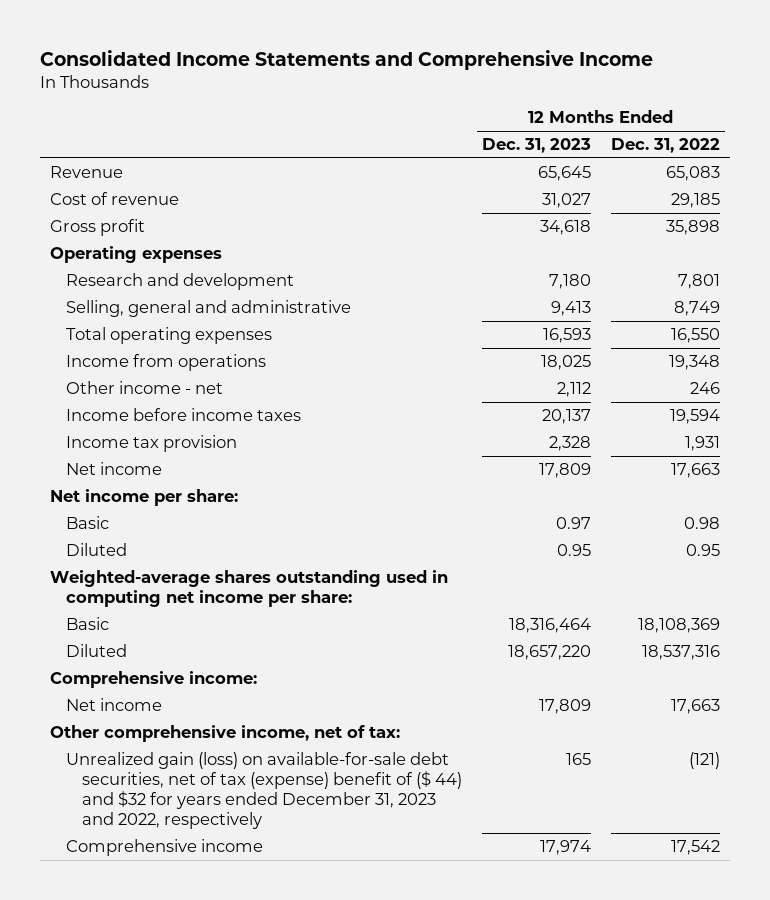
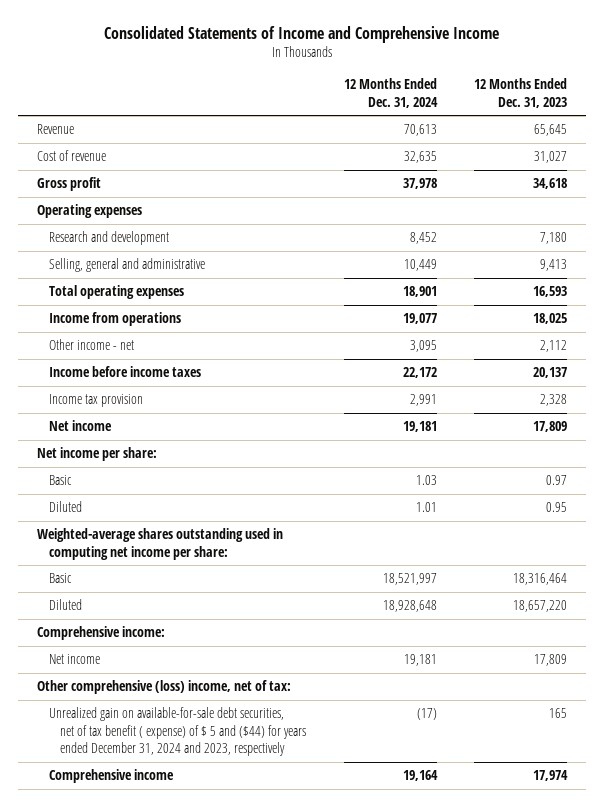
- Consolidated Income Statements and Comprehensive Income
+ Consolidated Statements of Income and Comprehensive Income
- | 12 Months Ended Dec. 31, 2023 | 12 Months Ended Dec. 31, 2022
+ | 12 Months Ended Dec. 31, 2024 | 12 Months Ended Dec. 31, 2023
- Other comprehensive income, net of tax:
- Unrealized gain (loss) on available-for-sale debt securities, net of tax (expense) benefit of ($ 44) and $32 for years ended December 31, 2023 and 2022, respectively | 165 | (121)
+ Other comprehensive (loss) income, net of tax:
+ Unrealized gain on available-for-sale debt securities, net of tax benefit ( expense) of $ 5 and ($44) for years ended December 31, 2024 and 2023, respectively | (17) | 165

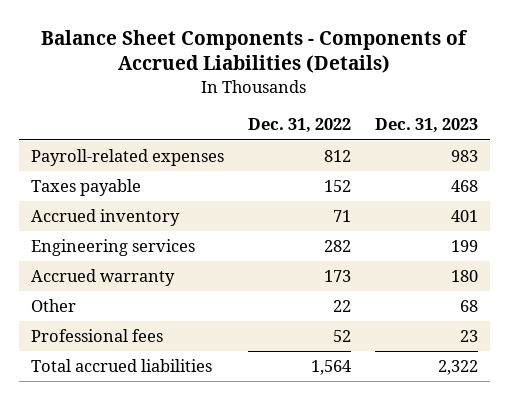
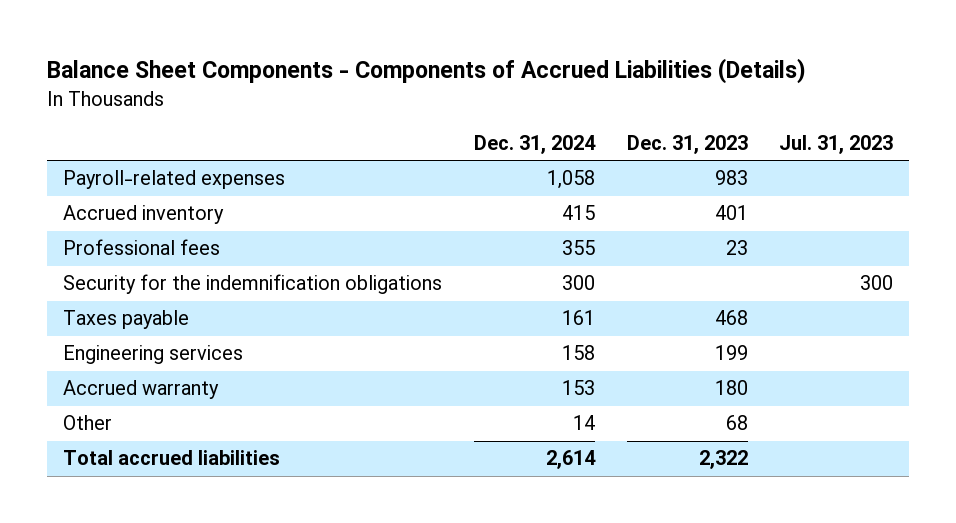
- | Dec. 31, 2022 | Dec. 31, 2023
+ | Dec. 31, 2024 | Dec. 31, 2023 | Jul. 31, 2023
moved up: Professional fees | 355 | 23 |
+ Security for the indemnification obligations | 300 | | 300
moved down: Taxes payable | 161 | 468 |

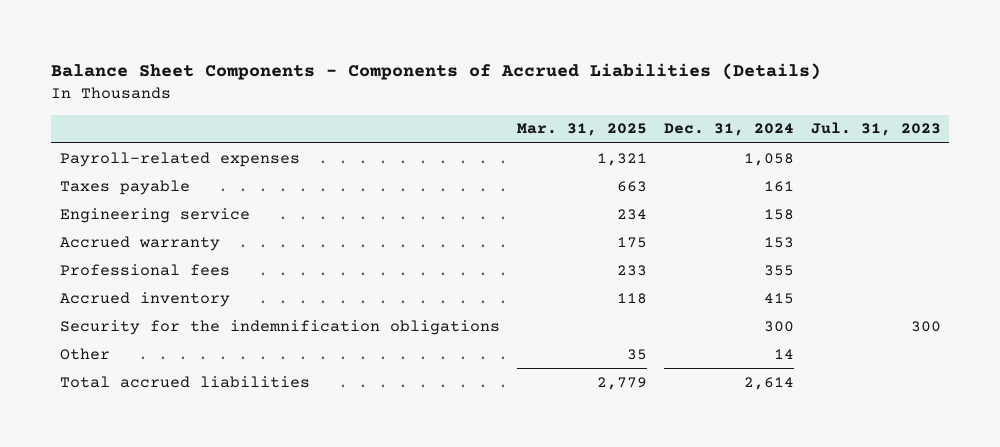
- | Dec. 31, 2024 | Dec. 31, 2023 | Jul. 31, 2023
+ | Mar. 31, 2025 | Dec. 31, 2024 | Jul. 31, 2023
- Engineering services | 158 | 199 |
+ Engineering service | 234 | 158 |
moved down: Professional fees | 233 | 355 |
moved down: Accrued inventory | 118 | 415 |
moved down: Security for the indemnification obligations | | 300 | 300

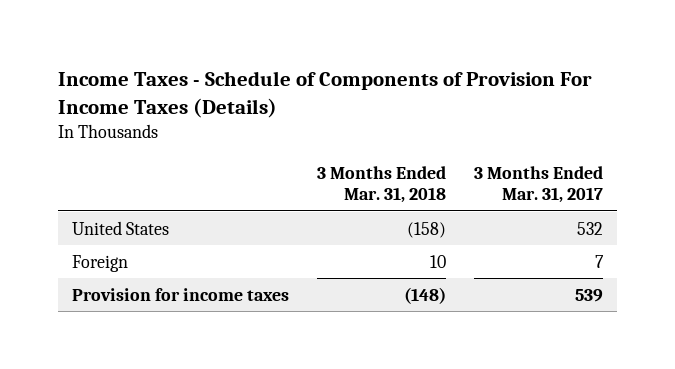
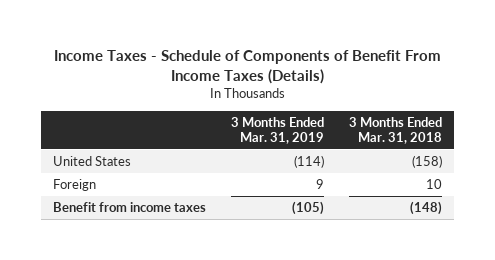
- Income Taxes - Schedule of Components of Provision For Income Taxes (Details)
+ Income Taxes - Schedule of Components of Benefit From Income Taxes (Details)
- | 3 Months Ended Mar. 31, 2018 | 3 Months Ended Mar. 31, 2017
+ | 3 Months Ended Mar. 31, 2019 | 3 Months Ended Mar. 31, 2018
- Provision for income taxes | (148) | 539
+ Benefit from income taxes | (105) | (148)

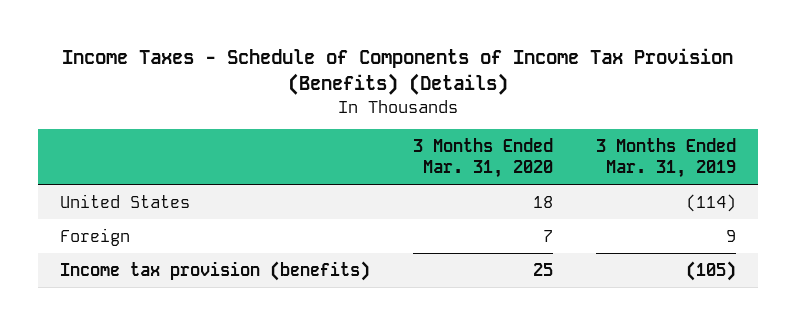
- Income Taxes - Schedule of Components of Benefit From Income Taxes (Details)
+ Income Taxes - Schedule of Components of Income Tax Provision (Benefits) (Details)
- | 3 Months Ended Mar. 31, 2019 | 3 Months Ended Mar. 31, 2018
+ | 3 Months Ended Mar. 31, 2020 | 3 Months Ended Mar. 31, 2019
- Benefit from income taxes | (105) | (148)
+ Income tax provision (benefits) | 25 | (105)

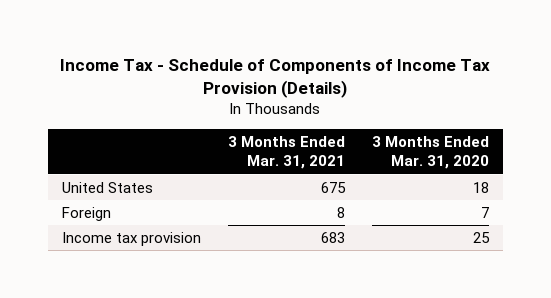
- Income Taxes - Schedule of Components of Income Tax Provision (Benefits) (Details)
+ Income Tax - Schedule of Components of Income Tax Provision (Details)
- | 3 Months Ended Mar. 31, 2020 | 3 Months Ended Mar. 31, 2019
+ | 3 Months Ended Mar. 31, 2021 | 3 Months Ended Mar. 31, 2020
- Income tax provision (benefits) | 25 | (105)
+ Income tax provision | 683 | 25

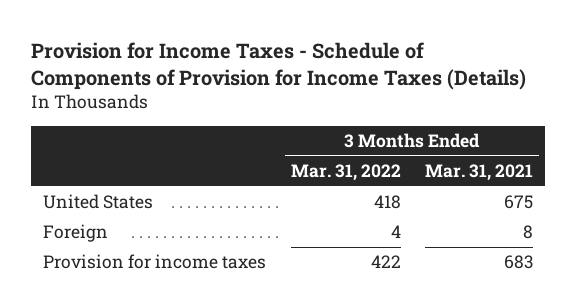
- Income Tax - Schedule of Components of Income Tax Provision (Details)
+ Provision for Income Taxes - Schedule of Components of Provision for Income Taxes (Details)
- | 3 Months Ended Mar. 31, 2021 | 3 Months Ended Mar. 31, 2020
+ | 3 Months Ended Mar. 31, 2022 | 3 Months Ended Mar. 31, 2021
- Income tax provision | 683 | 25
+ Provision for income taxes | 422 | 683

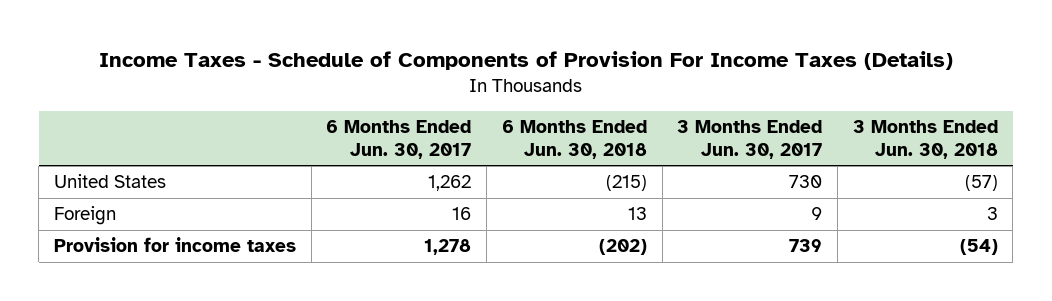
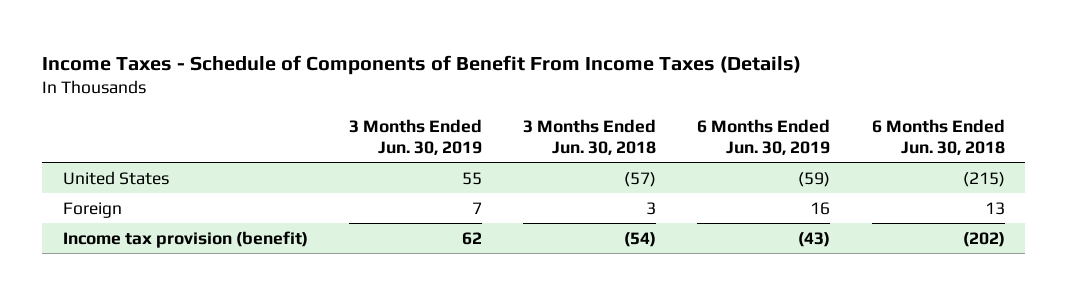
- Income Taxes - Schedule of Components of Provision For Income Taxes (Details)
+ Income Taxes - Schedule of Components of Benefit From Income Taxes (Details)
- | 6 Months Ended Jun. 30, 2017 | 6 Months Ended Jun. 30, 2018 | 3 Months Ended Jun. 30, 2017 | 3 Months Ended Jun. 30, 2018
+ | 3 Months Ended Jun. 30, 2019 | 3 Months Ended Jun. 30, 2018 | 6 Months Ended Jun. 30, 2019 | 6 Months Ended Jun. 30, 2018
- Provision for income taxes | 1,278 | (202) | 739 | (54)
+ Income tax provision (benefit) | 62 | (54) | (43) | (202)

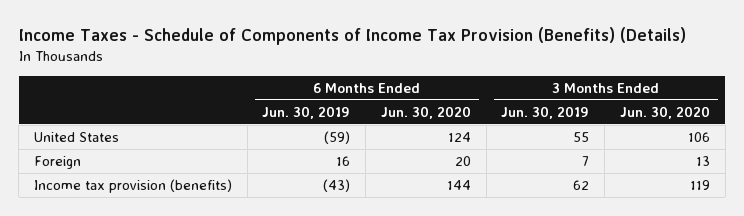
- Income Taxes - Schedule of Components of Benefit From Income Taxes (Details)
+ Income Taxes - Schedule of Components of Income Tax Provision (Benefits) (Details)
- | 3 Months Ended Jun. 30, 2019 | 3 Months Ended Jun. 30, 2018 | 6 Months Ended Jun. 30, 2019 | 6 Months Ended Jun. 30, 2018
+ | 6 Months Ended Jun. 30, 2019 | 6 Months Ended Jun. 30, 2020 | 3 Months Ended Jun. 30, 2019 | 3 Months Ended Jun. 30, 2020
- Income tax provision (benefit) | 62 | (54) | (43) | (202)
+ Income tax provision (benefits) | (43) | 144 | 62 | 119

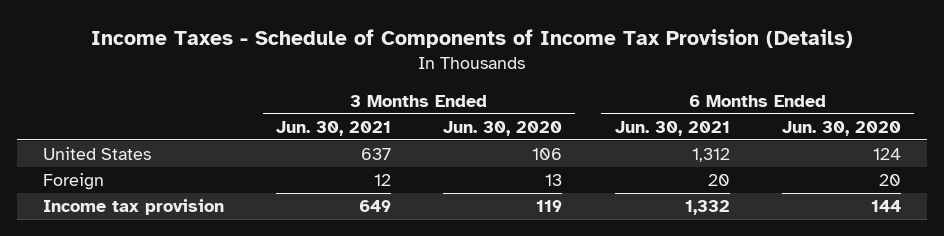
- Income Taxes - Schedule of Components of Income Tax Provision (Benefits) (Details)
+ Income Taxes - Schedule of Components of Income Tax Provision (Details)
- | 6 Months Ended Jun. 30, 2019 | 6 Months Ended Jun. 30, 2020 | 3 Months Ended Jun. 30, 2019 | 3 Months Ended Jun. 30, 2020
+ | 3 Months Ended Jun. 30, 2021 | 3 Months Ended Jun. 30, 2020 | 6 Months Ended Jun. 30, 2021 | 6 Months Ended Jun. 30, 2020
- Income tax provision (benefits) | (43) | 144 | 62 | 119
+ Income tax provision | 649 | 119 | 1,332 | 144

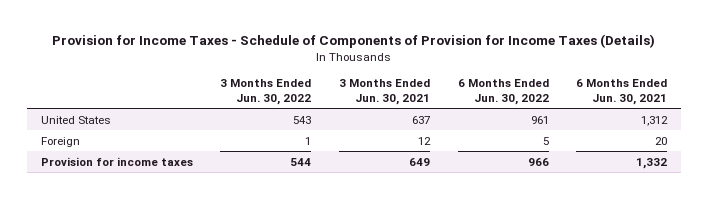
- Income Taxes - Schedule of Components of Income Tax Provision (Details)
+ Provision for Income Taxes - Schedule of Components of Provision for Income Taxes (Details)
- | 3 Months Ended Jun. 30, 2021 | 3 Months Ended Jun. 30, 2020 | 6 Months Ended Jun. 30, 2021 | 6 Months Ended Jun. 30, 2020
+ | 3 Months Ended Jun. 30, 2022 | 3 Months Ended Jun. 30, 2021 | 6 Months Ended Jun. 30, 2022 | 6 Months Ended Jun. 30, 2021
- Income tax provision | 649 | 119 | 1,332 | 144
+ Provision for income taxes | 544 | 649 | 966 | 1,332

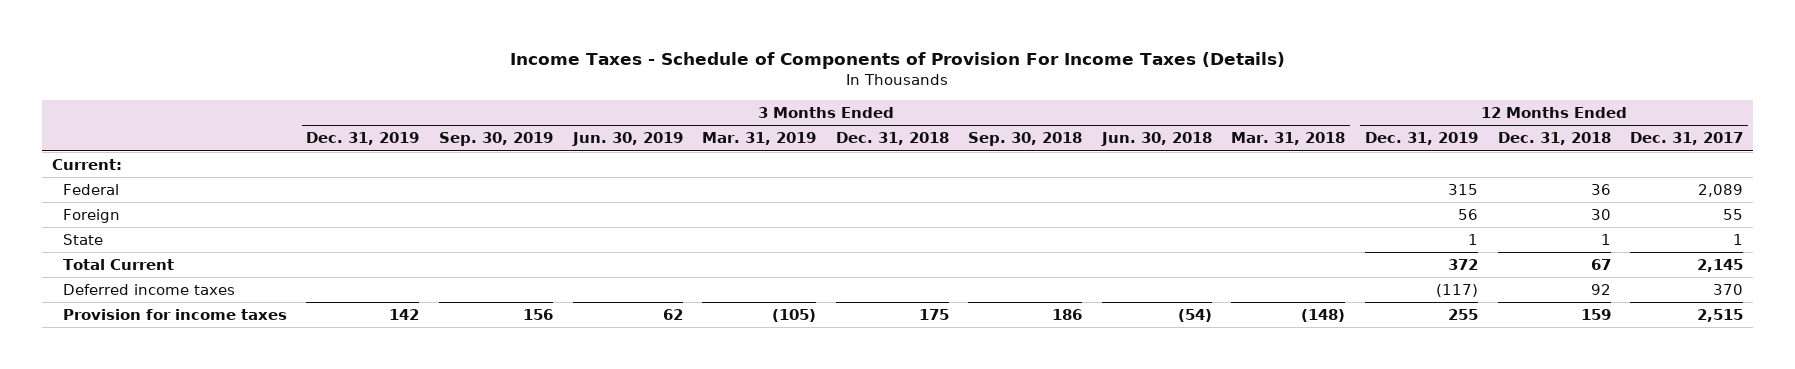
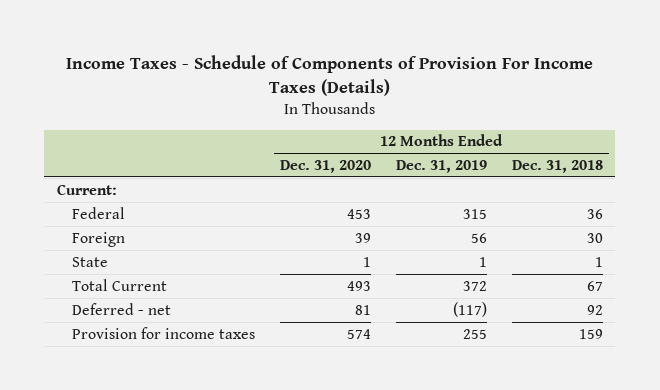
- | 3 Months Ended Dec. 31, 2019 | 3 Months Ended Sep. 30, 2019 | 3 Months Ended Jun. 30, 2019 | 3 Months Ended Mar. 31, 2019 | 3 Months Ended Dec. 31, 2018 | 3 Months Ended Sep. 30, 2018 | 3 Months Ended Jun. 30, 2018 | 3 Months Ended Mar. 31, 2018 | 12 Months Ended Dec. 31, 2019 | 12 Months Ended Dec. 31, 2018 | 12 Months Ended Dec. 31, 2017
+ | 12 Months Ended Dec. 31, 2020 | 12 Months Ended Dec. 31, 2019 | 12 Months Ended Dec. 31, 2018
- Deferred income taxes | | | | | | | | | (117) | 92 | 370
+ Deferred - net | 81 | (117) | 92

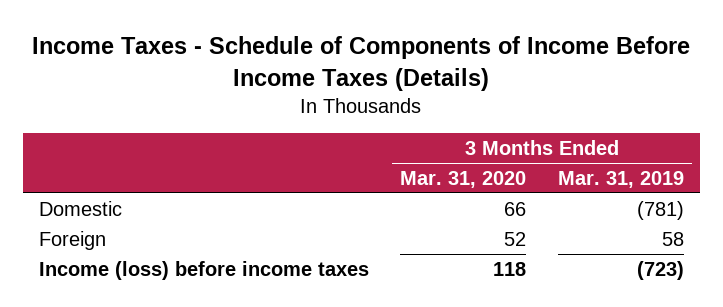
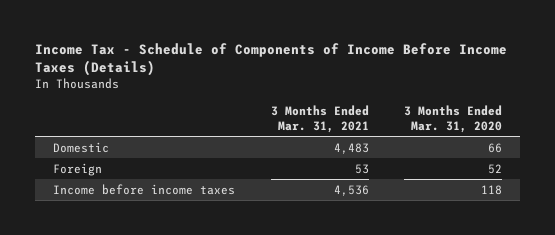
- Income Taxes - Schedule of Components of Income Before Income Taxes (Details)
+ Income Tax - Schedule of Components of Income Before Income Taxes (Details)
- | 3 Months Ended Mar. 31, 2020 | 3 Months Ended Mar. 31, 2019
+ | 3 Months Ended Mar. 31, 2021 | 3 Months Ended Mar. 31, 2020
- Income (loss) before income taxes | 118 | (723)
+ Income before income taxes | 4,536 | 118

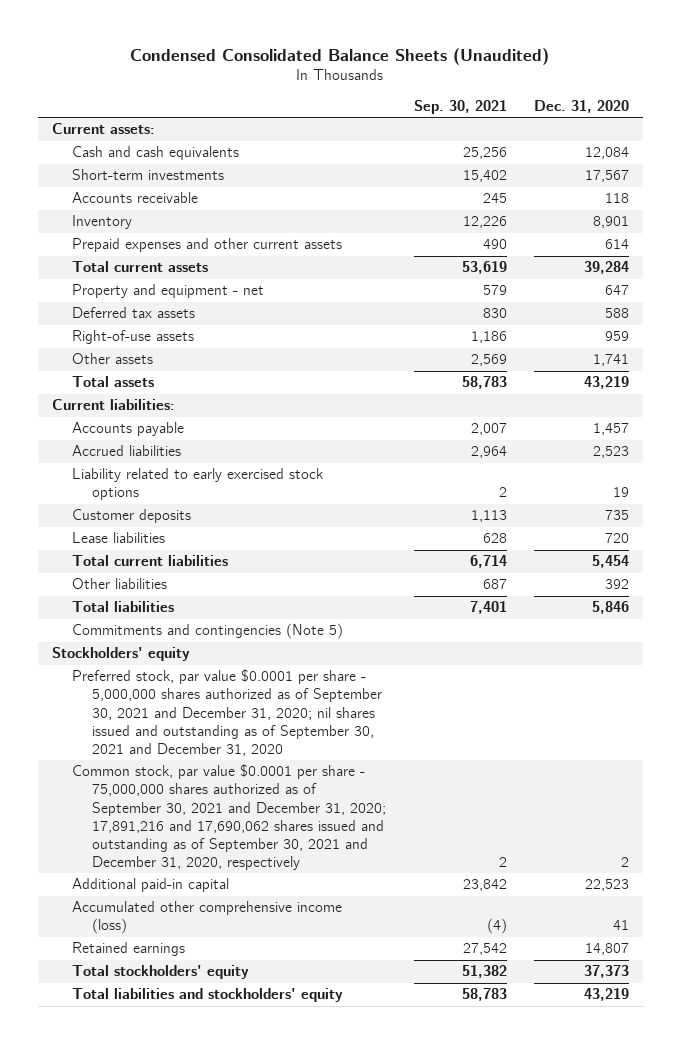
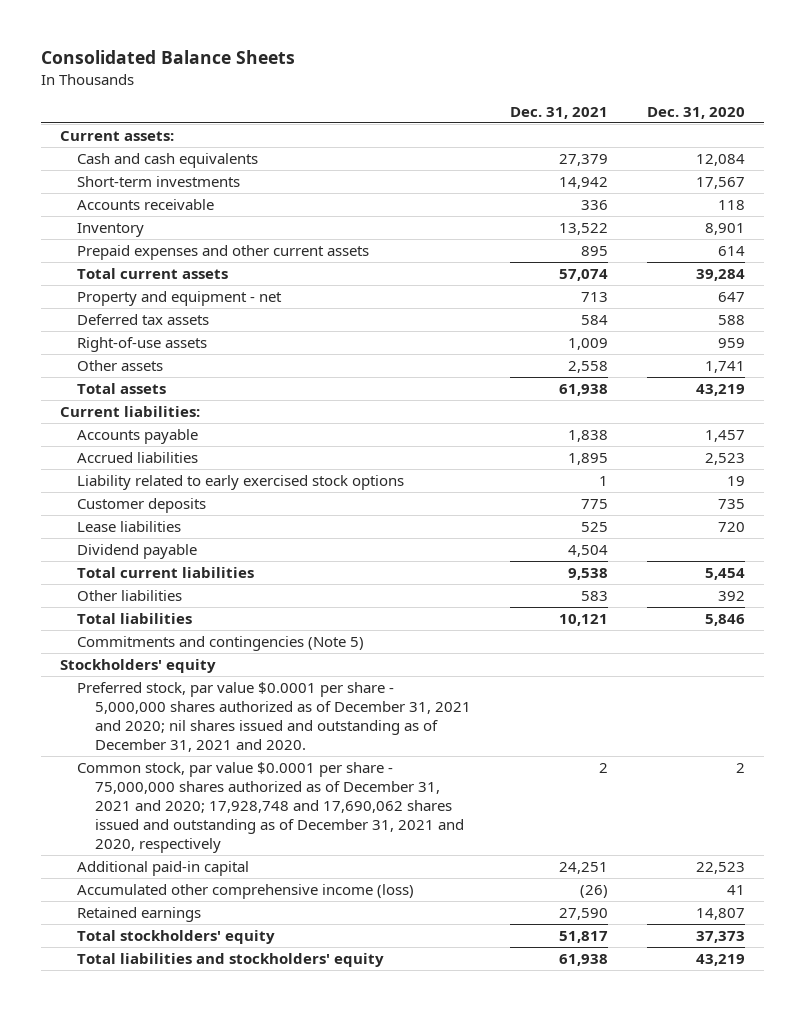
- Condensed Consolidated Balance Sheets (Unaudited)
+ Consolidated Balance Sheets
- | Sep. 30, 2021 | Dec. 31, 2020
+ | Dec. 31, 2021 | Dec. 31, 2020
+ Dividend payable | 4,504 |
- Preferred stock, par value $0.0001 per share - 5,000,000 shares authorized as of September 30, 2021 and December 31, 2020; nil shares issued and outstanding as of September 30, 2021 and December 31, 2020
- Common stock, par value $0.0001 per share - 75,000,000 shares authorized as of September 30, 2021 and December 31, 2020; 17,891,216 and 17,690,062 shares issued and outstanding as of September 30, 2021 and December 31, 2020, respectively | 2 | 2
+ Preferred stock, par value $0.0001 per share - 5,000,000 shares authorized as of December 31, 2021 and 2020; nil shares issued and outstanding as of December 31, 2021 and 2020.
+ Common stock, par value $0.0001 per share - 75,000,000 shares authorized as of December 31, 2021 and 2020; 17,928,748 and 17,690,062 shares issued and outstanding as of December 31, 2021 and 2020, respectively | 2 | 2

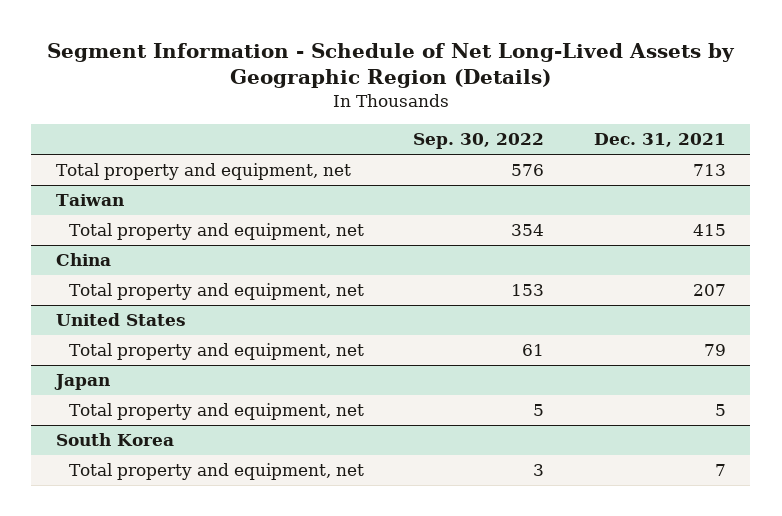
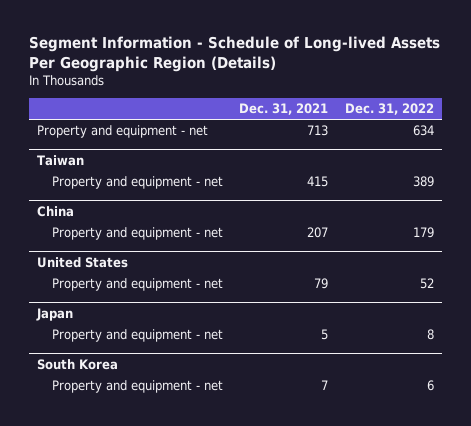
- Segment Information - Schedule of Net Long-Lived Assets by Geographic Region (Details)
+ Segment Information - Schedule of Long-lived Assets Per Geographic Region (Details)
- | Sep. 30, 2022 | Dec. 31, 2021
+ | Dec. 31, 2021 | Dec. 31, 2022
- Total property and equipment, net | 576 | 713
+ Property and equipment - net | 713 | 634
@ Taiwan
- Total property and equipment, net | 354 | 415
+ Property and equipment - net | 415 | 389
@ China
- Total property and equipment, net | 153 | 207
+ Property and equipment - net | 207 | 179
@ United States
- Total property and equipment, net | 61 | 79
+ Property and equipment - net | 79 | 52
@ Japan
- Total property and equipment, net | 5 | 5
+ Property and equipment - net | 5 | 8
@ South Korea
- Total property and equipment, net | 3 | 7
+ Property and equipment - net | 7 | 6

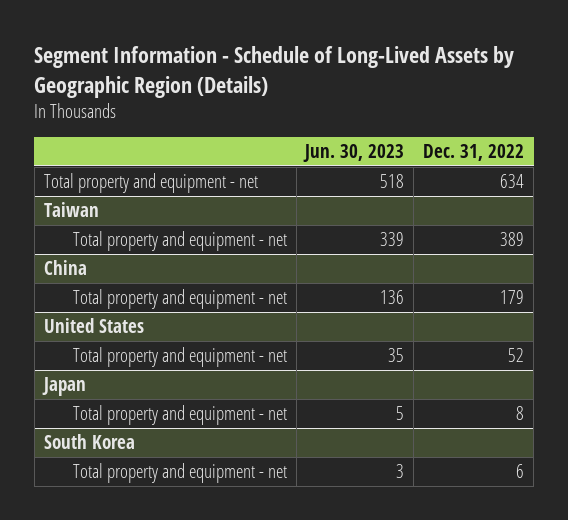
- Segment Information - Schedule of Long-lived Assets Per Geographic Region (Details)
+ Segment Information - Schedule of Long-Lived Assets by Geographic Region (Details)
- | Dec. 31, 2021 | Dec. 31, 2022
+ | Jun. 30, 2023 | Dec. 31, 2022
- Property and equipment - net | 713 | 634
+ Total property and equipment - net | 518 | 634
@ Taiwan
- Property and equipment - net | 415 | 389
+ Total property and equipment - net | 339 | 389
@ China
- Property and equipment - net | 207 | 179
+ Total property and equipment - net | 136 | 179
@ United States
- Property and equipment - net | 79 | 52
+ Total property and equipment - net | 35 | 52
@ Japan
- Property and equipment - net | 5 | 8
+ Total property and equipment - net | 5 | 8
@ South Korea
- Property and equipment - net | 7 | 6
+ Total property and equipment - net | 3 | 6

